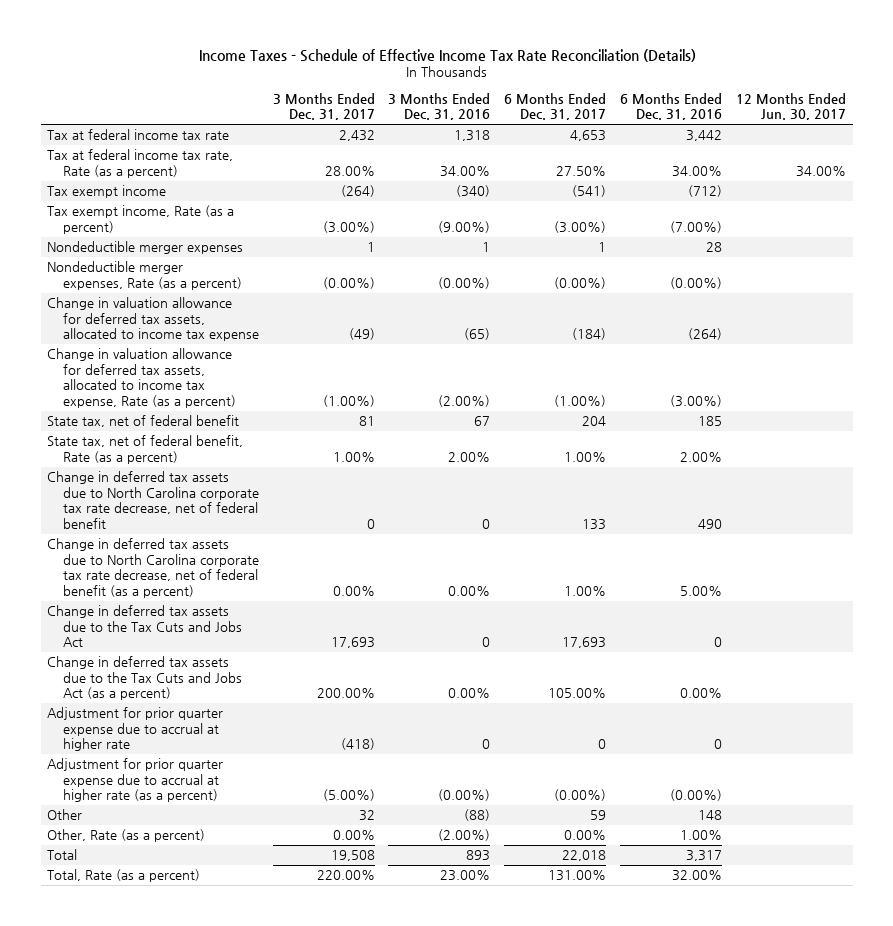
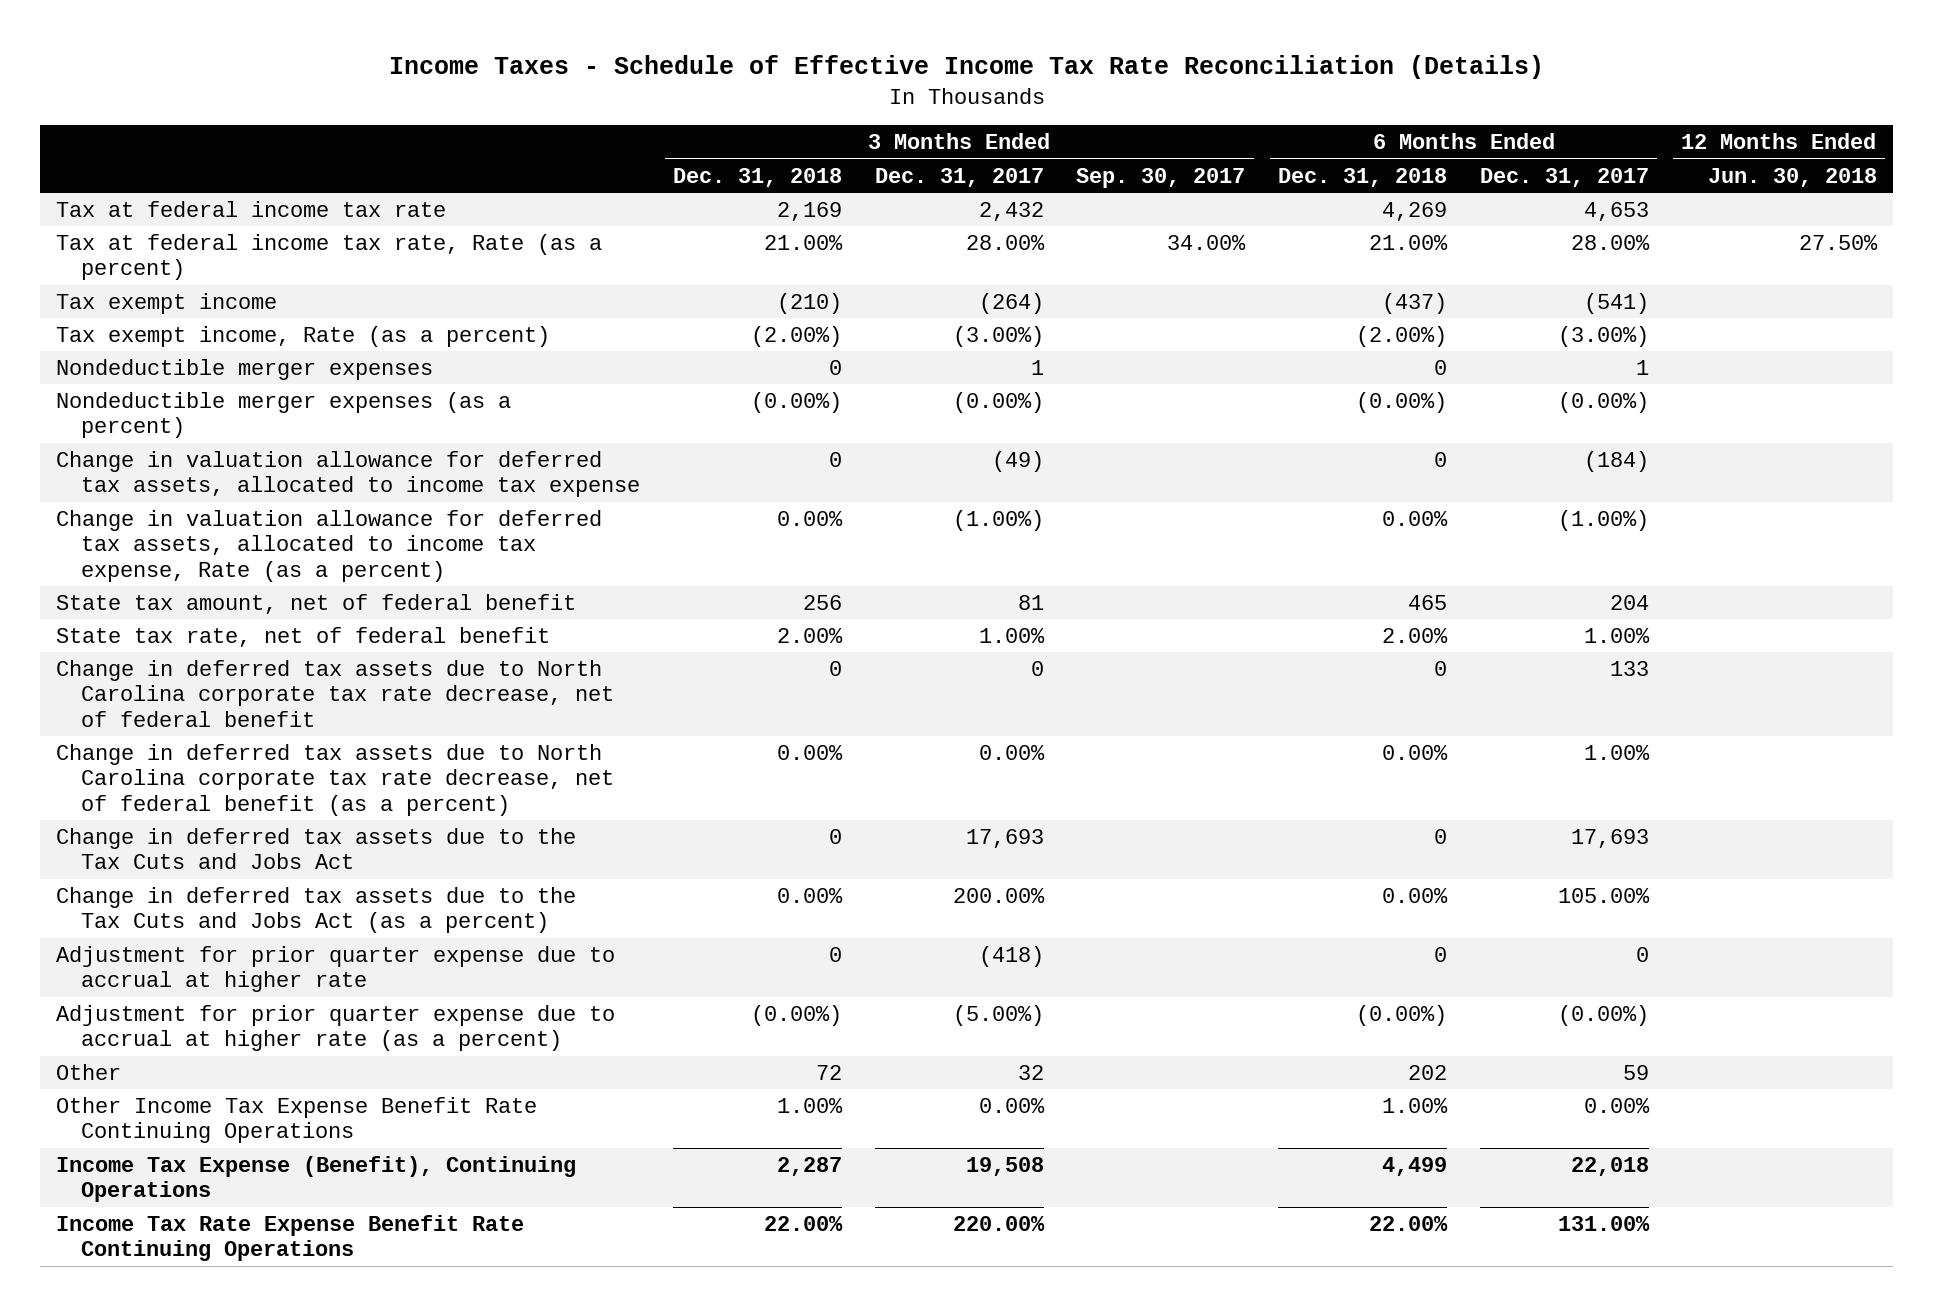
- | 3 Months Ended Dec. 31, 2017 | 3 Months Ended Dec. 31, 2016 | 6 Months Ended Dec. 31, 2017 | 6 Months Ended Dec. 31, 2016 | 12 Months Ended Jun. 30, 2017
+ | 3 Months Ended Dec. 31, 2018 | 3 Months Ended Dec. 31, 2017 | 3 Months Ended Sep. 30, 2017 | 6 Months Ended Dec. 31, 2018 | 6 Months Ended Dec. 31, 2017 | 12 Months Ended Jun. 30, 2018
- Tax at federal income tax rate, Rate (as a percent) | 28.00% | 34.00% | 27.50% | 34.00% | 34.00%
+ Tax at federal income tax rate, Rate (as a percent) | 21.00% | 28.00% | 34.00% | 21.00% | 28.00% | 27.50%
- Nondeductible merger expenses, Rate (as a percent) | (0.00%) | (0.00%) | (0.00%) | (0.00%) |
+ Nondeductible merger expenses (as a percent) | (0.00%) | (0.00%) | | (0.00%) | (0.00%) |
- State tax, net of federal benefit | 81 | 67 | 204 | 185 |
- State tax, net of federal benefit, Rate (as a percent) | 1.00% | 2.00% | 1.00% | 2.00% |
+ State tax amount, net of federal benefit | 256 | 81 | | 465 | 204 |
+ State tax rate, net of federal benefit | 2.00% | 1.00% | | 2.00% | 1.00% |
- Other, Rate (as a percent) | 0.00% | (2.00%) | 0.00% | 1.00% |
- Total | 19,508 | 893 | 22,018 | 3,317 |
- Total, Rate (as a percent) | 220.00% | 23.00% | 131.00% | 32.00% |
+ Other Income Tax Expense Benefit Rate Continuing Operations | 1.00% | 0.00% | | 1.00% | 0.00% |
+ Income Tax Expense (Benefit), Continuing Operations | 2,287 | 19,508 | | 4,499 | 22,018 |
+ Income Tax Rate Expense Benefit Rate Continuing Operations | 22.00% | 220.00% | | 22.00% | 131.00% |

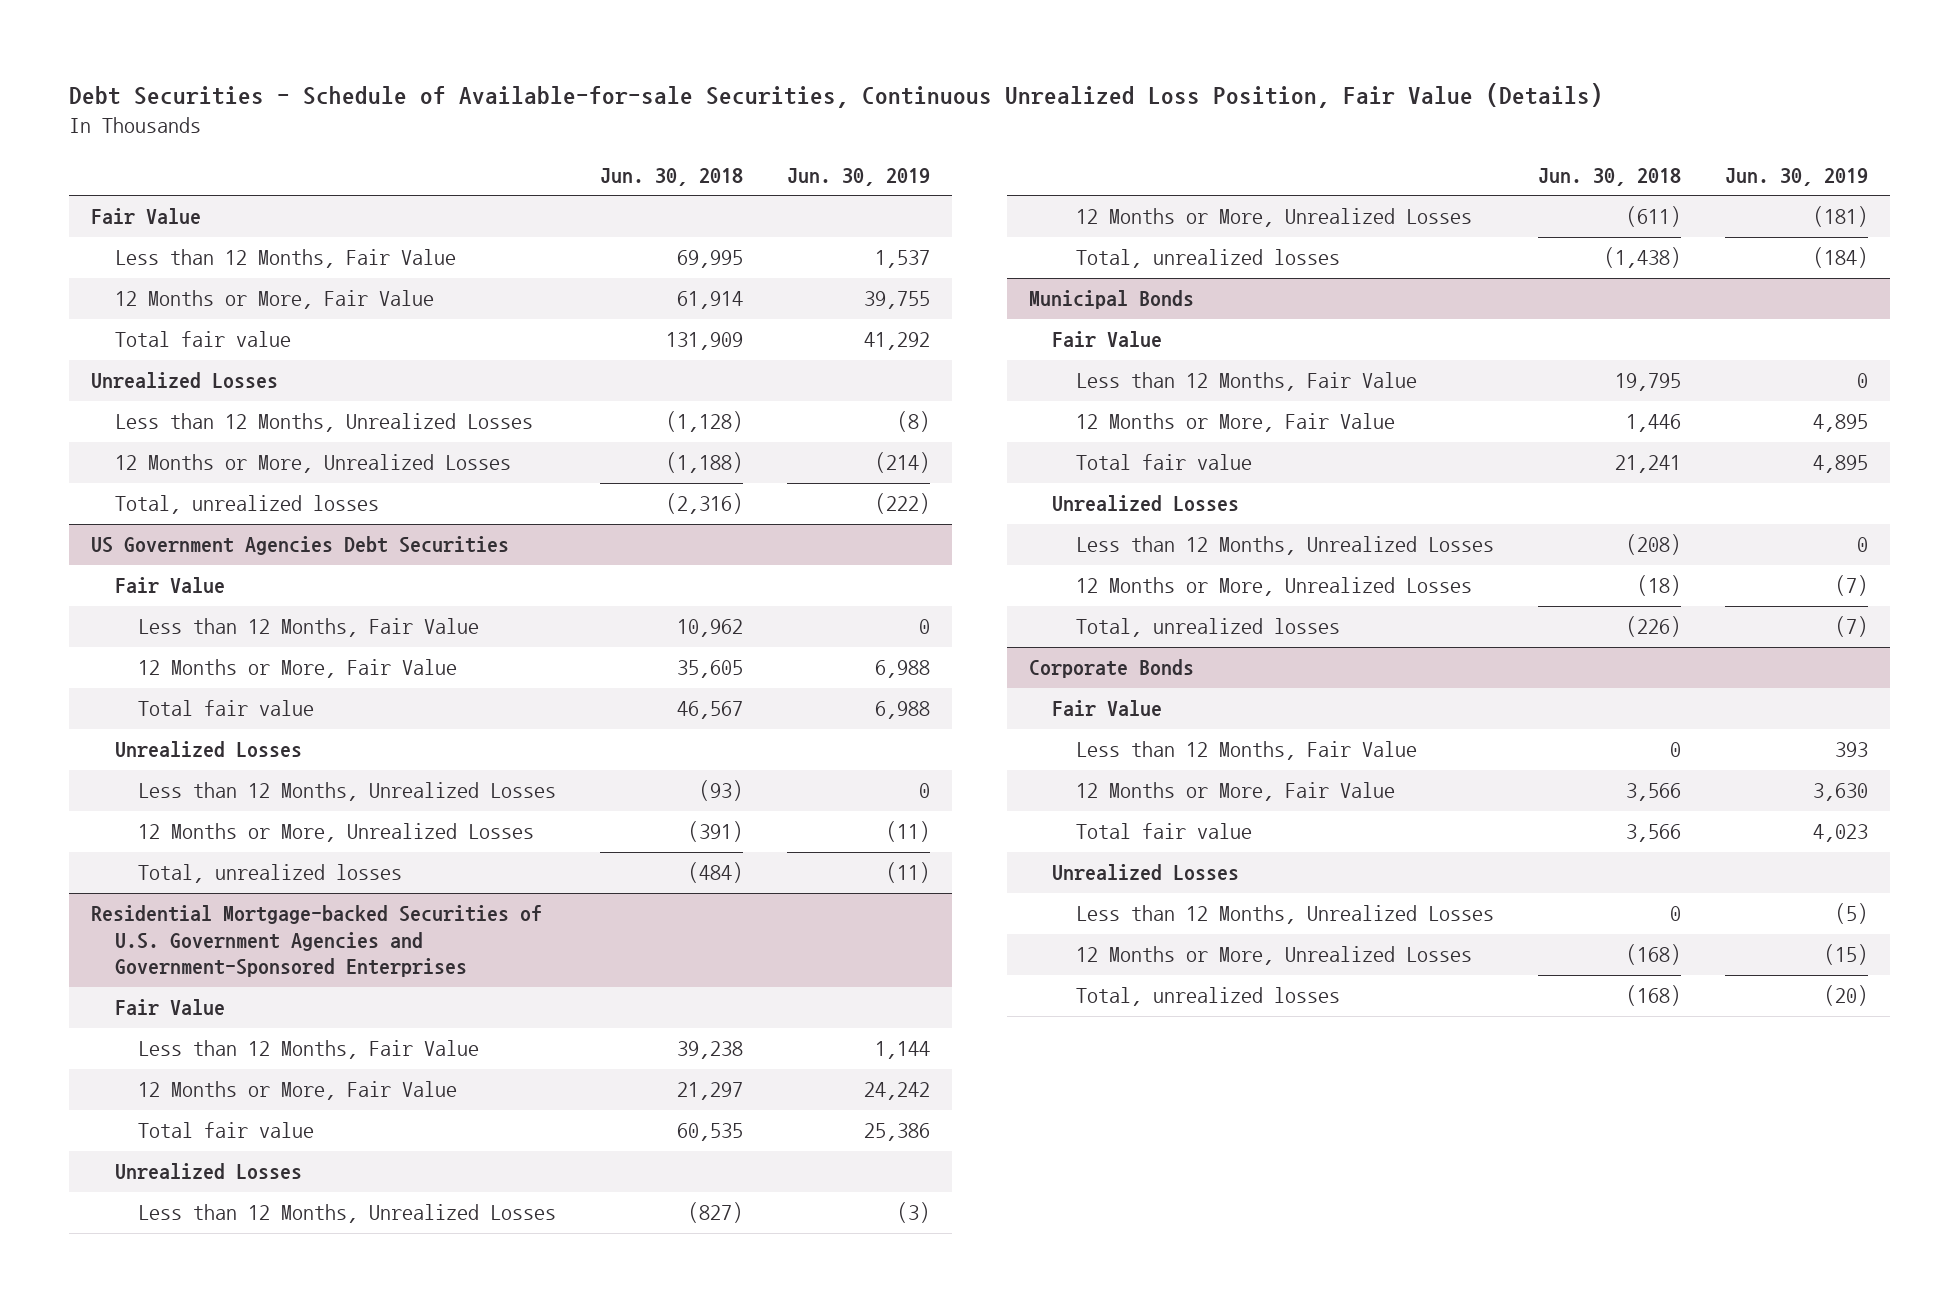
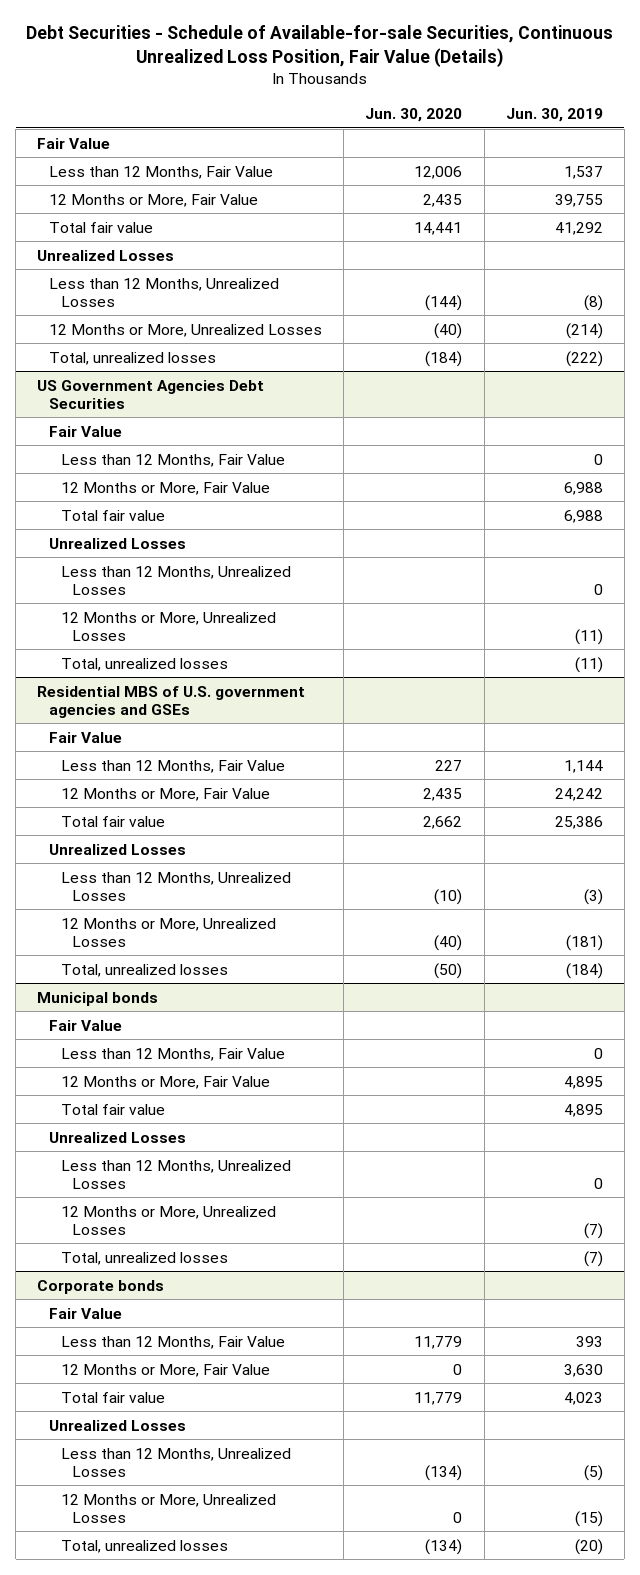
- | Jun. 30, 2018 | Jun. 30, 2019
+ | Jun. 30, 2020 | Jun. 30, 2019
- Residential Mortgage-backed Securities of U.S. Government Agencies and Government-Sponsored Enterprises
+ Residential MBS of U.S. government agencies and GSEs
- Municipal Bonds
+ Municipal bonds
- Corporate Bonds
+ Corporate bonds

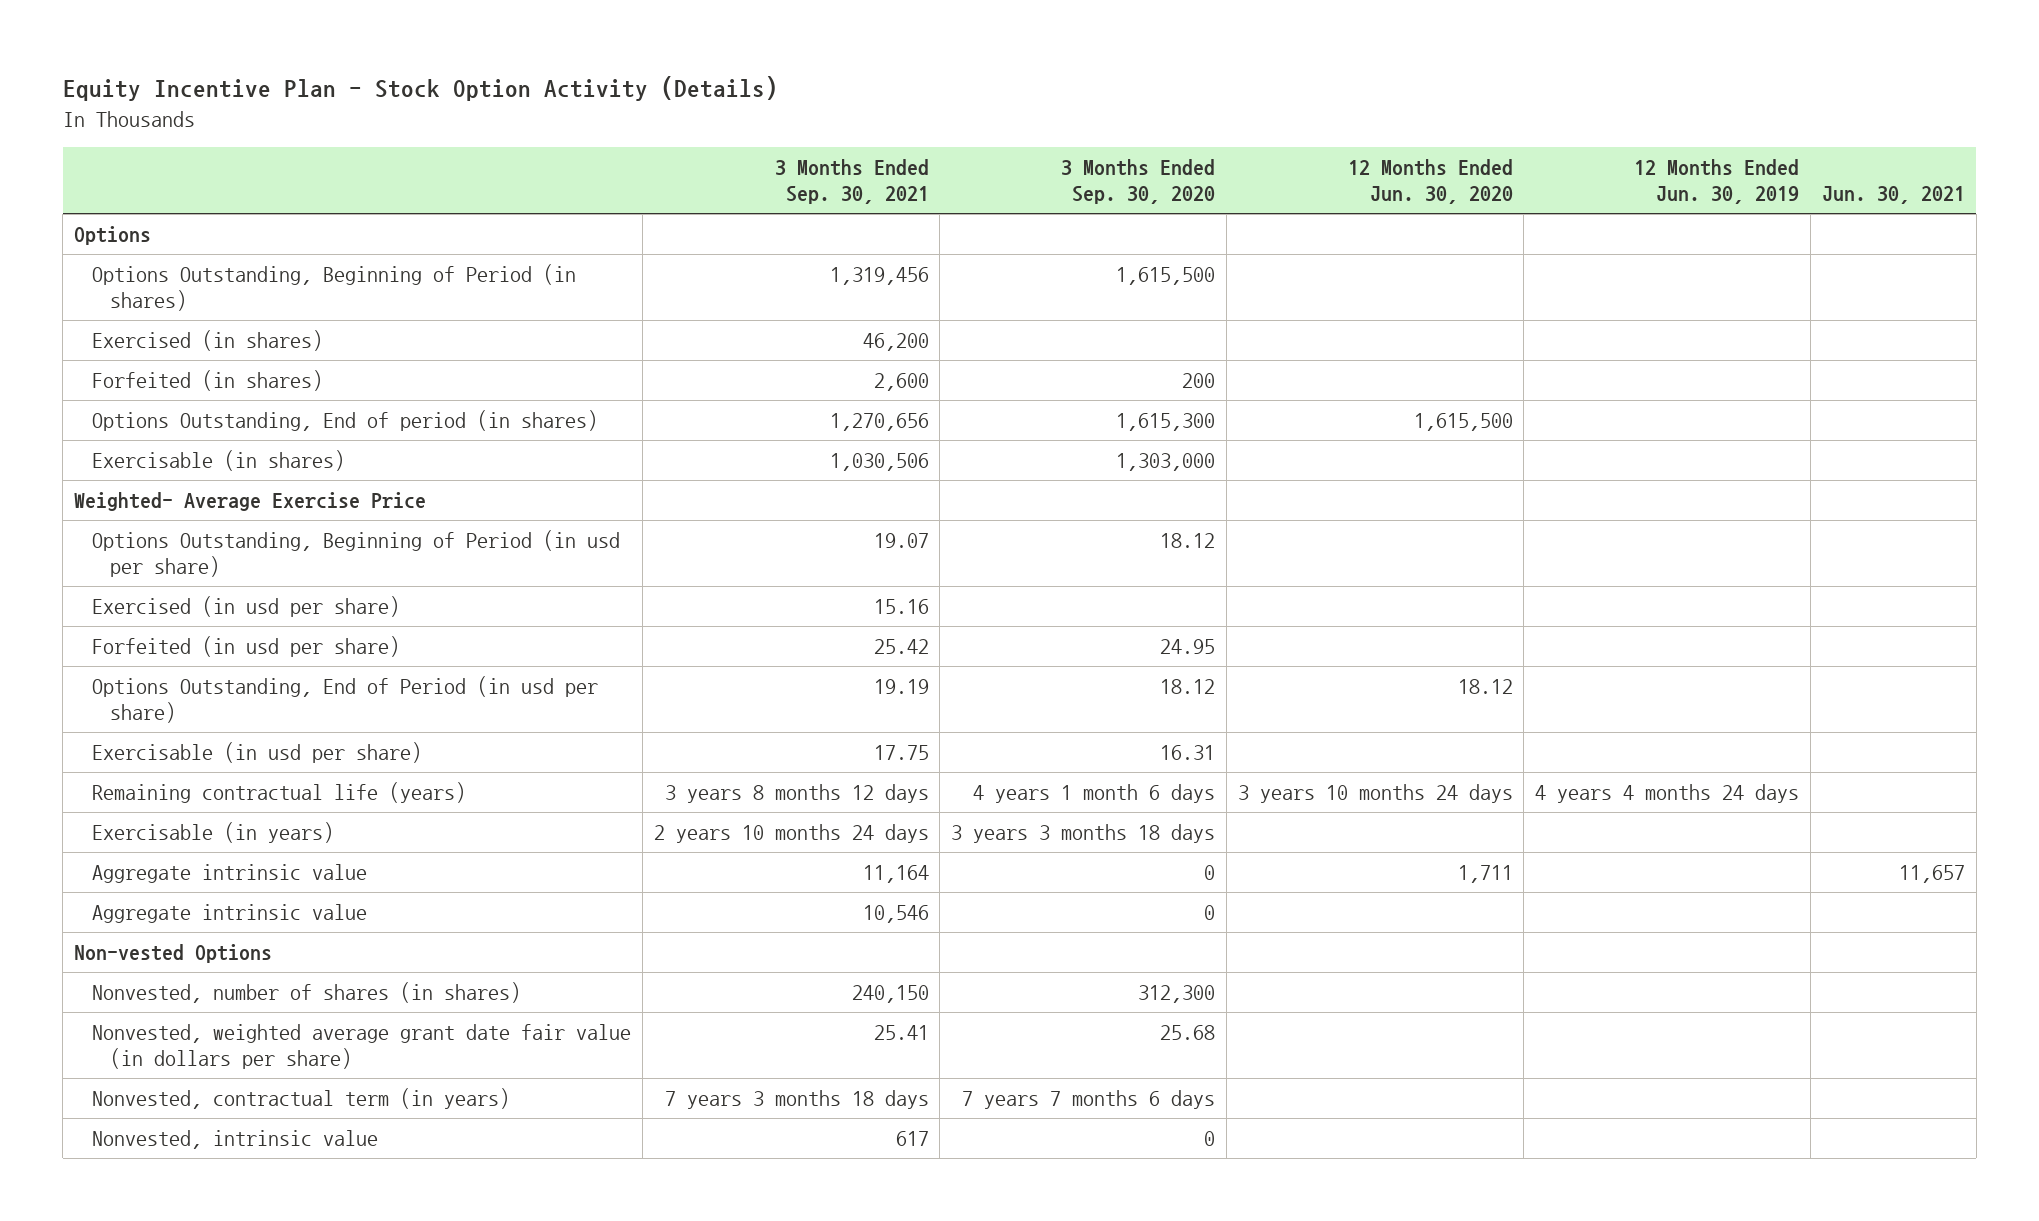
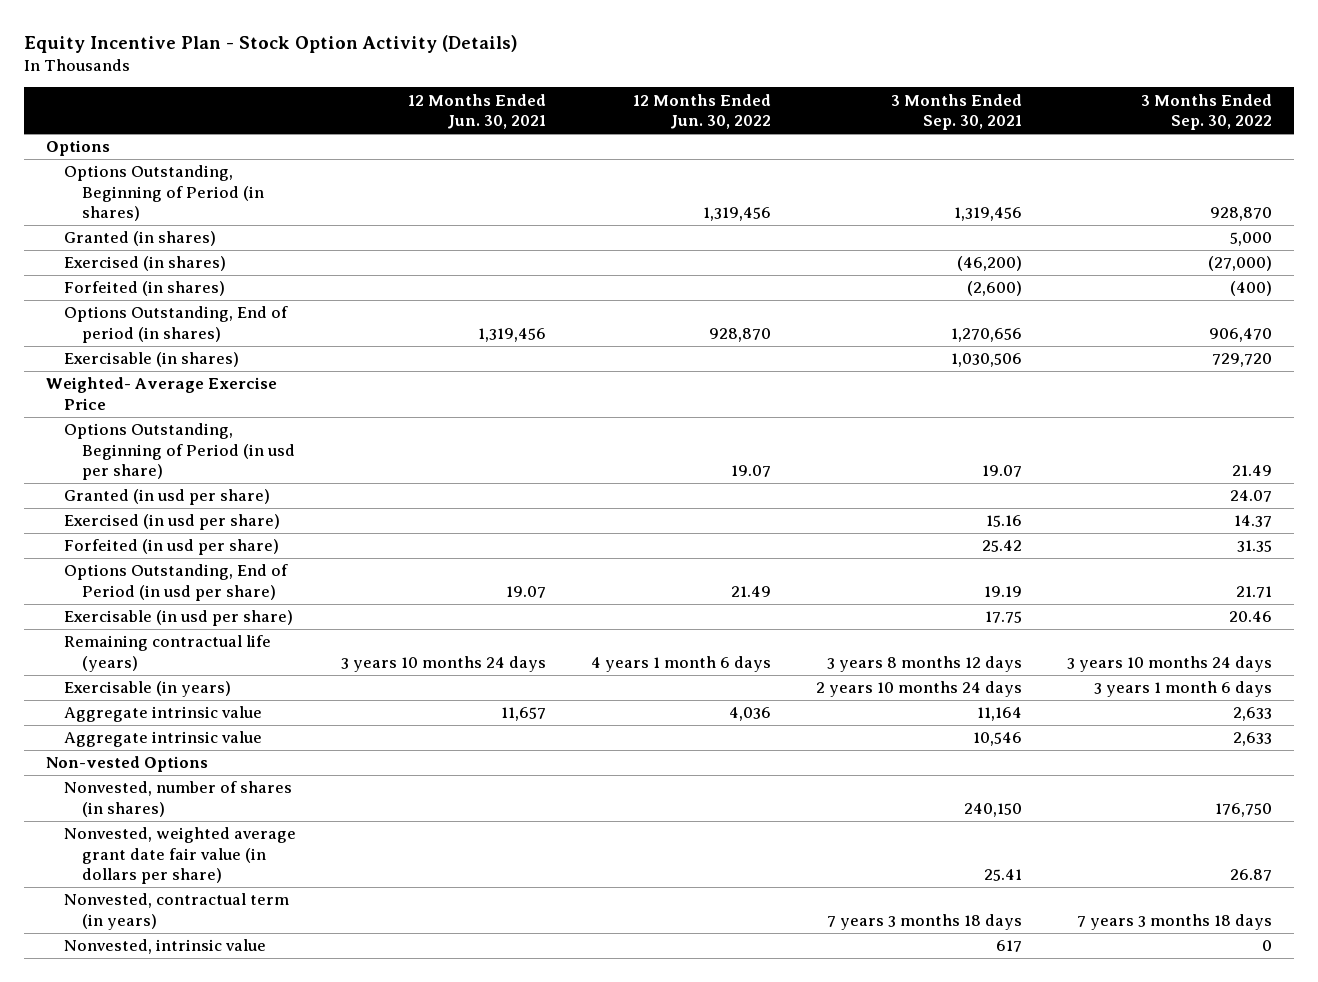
- | 3 Months Ended Sep. 30, 2021 | 3 Months Ended Sep. 30, 2020 | 12 Months Ended Jun. 30, 2020 | 12 Months Ended Jun. 30, 2019 | Jun. 30, 2021
+ | 12 Months Ended Jun. 30, 2021 | 12 Months Ended Jun. 30, 2022 | 3 Months Ended Sep. 30, 2021 | 3 Months Ended Sep. 30, 2022
- Exercised (in shares) | 46,200 | | | |
- Forfeited (in shares) | 2,600 | 200 | | |
+ Granted (in shares) | | | | 5,000
+ Exercised (in shares) | | | (46,200) | (27,000)
+ Forfeited (in shares) | | | (2,600) | (400)
+ Granted (in usd per share) | | | | 24.07

